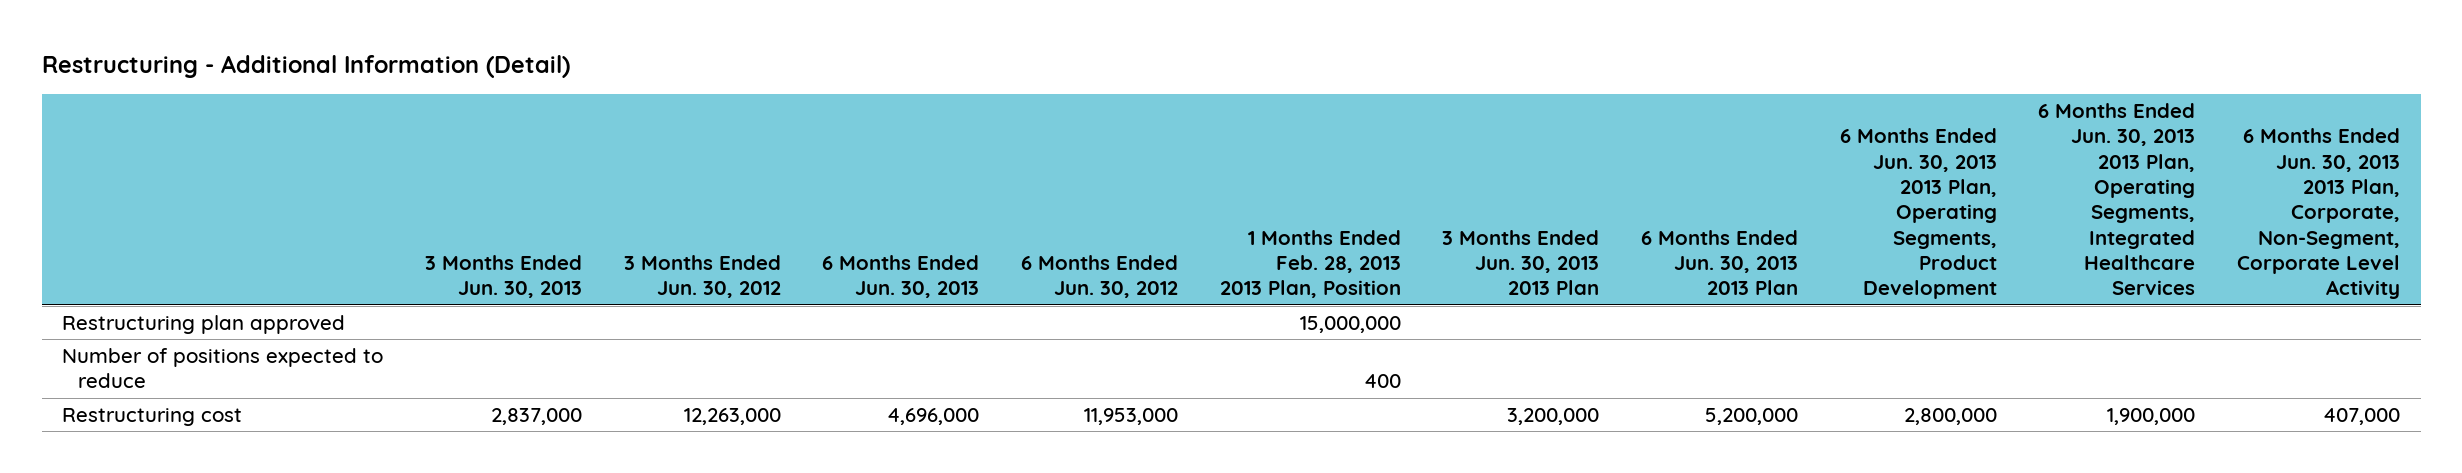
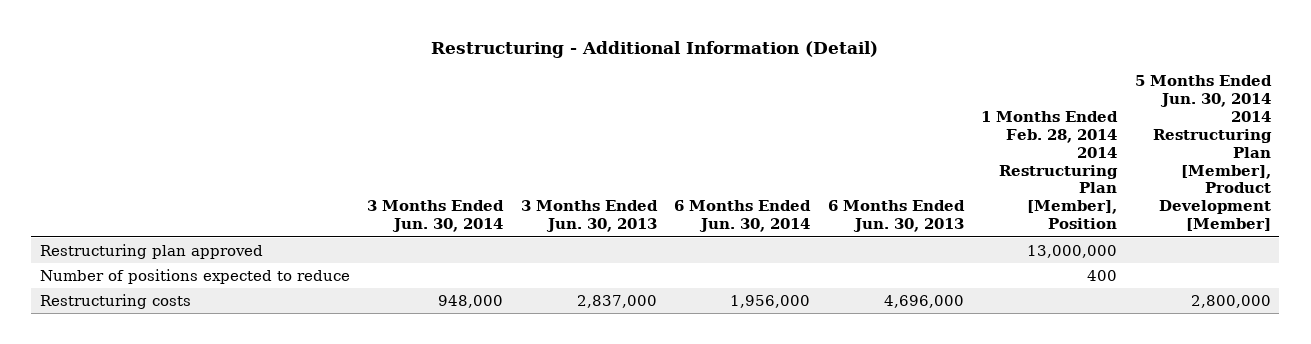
- | 3 Months Ended Jun. 30, 2013 | 3 Months Ended Jun. 30, 2012 | 6 Months Ended Jun. 30, 2013 | 6 Months Ended Jun. 30, 2012 | 1 Months Ended Feb. 28, 2013 2013 Plan, Position | 3 Months Ended Jun. 30, 2013 2013 Plan | 6 Months Ended Jun. 30, 2013 2013 Plan | 6 Months Ended Jun. 30, 2013 2013 Plan, Operating Segments, Product Development | 6 Months Ended Jun. 30, 2013 2013 Plan, Operating Segments, Integrated Healthcare Services | 6 Months Ended Jun. 30, 2013 2013 Plan, Corporate, Non-Segment, Corporate Level Activity
+ | 3 Months Ended Jun. 30, 2014 | 3 Months Ended Jun. 30, 2013 | 6 Months Ended Jun. 30, 2014 | 6 Months Ended Jun. 30, 2013 | 1 Months Ended Feb. 28, 2014 2014 Restructuring Plan [Member], Position | 5 Months Ended Jun. 30, 2014 2014 Restructuring Plan [Member], Product Development [Member]
- Restructuring cost | 2,837,000 | 12,263,000 | 4,696,000 | 11,953,000 | | 3,200,000 | 5,200,000 | 2,800,000 | 1,900,000 | 407,000
+ Restructuring costs | 948,000 | 2,837,000 | 1,956,000 | 4,696,000 | | 2,800,000

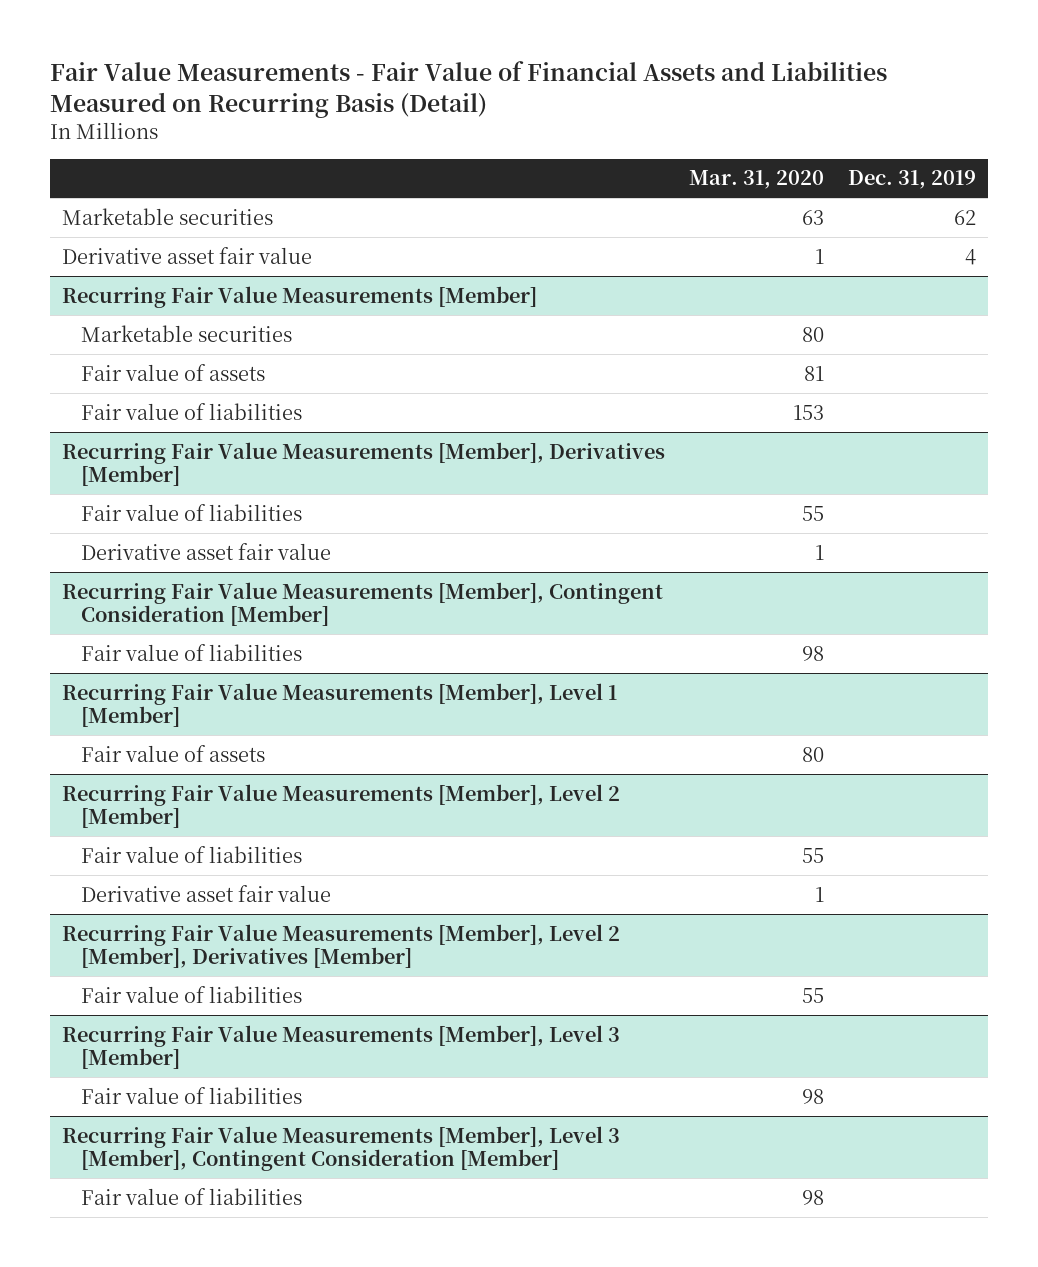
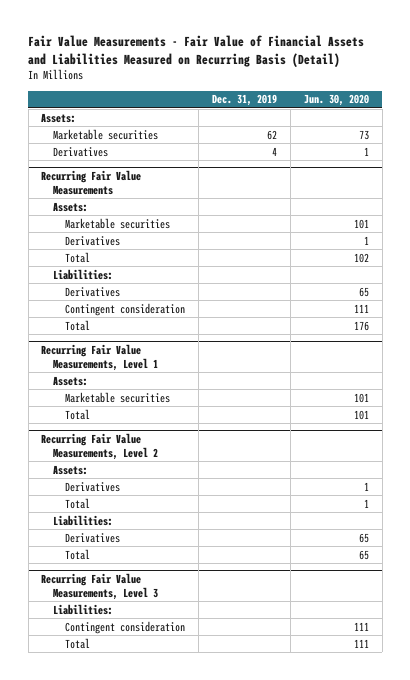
- | Mar. 31, 2020 | Dec. 31, 2019
+ | Dec. 31, 2019 | Jun. 30, 2020
+ Assets:
- Derivative asset fair value | 1 | 4
- Recurring Fair Value Measurements [Member]
+ Derivatives | 4 | 1
+ Recurring Fair Value Measurements
+ Assets:
- Fair value of assets | 81 |
- Fair value of liabilities | 153 |
- Recurring Fair Value Measurements [Member], Derivatives [Member]
- Fair value of liabilities | 55 |
- Derivative asset fair value | 1 |
- Recurring Fair Value Measurements [Member], Contingent Consideration [Member]
- Fair value of liabilities | 98 |
- Recurring Fair Value Measurements [Member], Level 1 [Member]
- Fair value of assets | 80 |
- Recurring Fair Value Measurements [Member], Level 2 [Member]
- Fair value of liabilities | 55 |
- Derivative asset fair value | 1 |
- Recurring Fair Value Measurements [Member], Level 2 [Member], Derivatives [Member]
- Fair value of liabilities | 55 |
- Recurring Fair Value Measurements [Member], Level 3 [Member]
- Fair value of liabilities | 98 |
- Recurring Fair Value Measurements [Member], Level 3 [Member], Contingent Consideration [Member]
- Fair value of liabilities | 98 |
+ Derivatives | | 1
+ Total | | 102
+ Liabilities:
+ Derivatives | | 65
+ Contingent consideration | | 111
+ Total | | 176
+ Recurring Fair Value Measurements, Level 1
+ Assets:
+ Marketable securities | | 101
+ Total | | 101
+ Recurring Fair Value Measurements, Level 2
+ Assets:
+ Derivatives | | 1
+ Total | | 1
+ Liabilities:
+ Derivatives | | 65
+ Total | | 65
+ Recurring Fair Value Measurements, Level 3
+ Liabilities:
+ Contingent consideration | | 111
+ Total | | 111

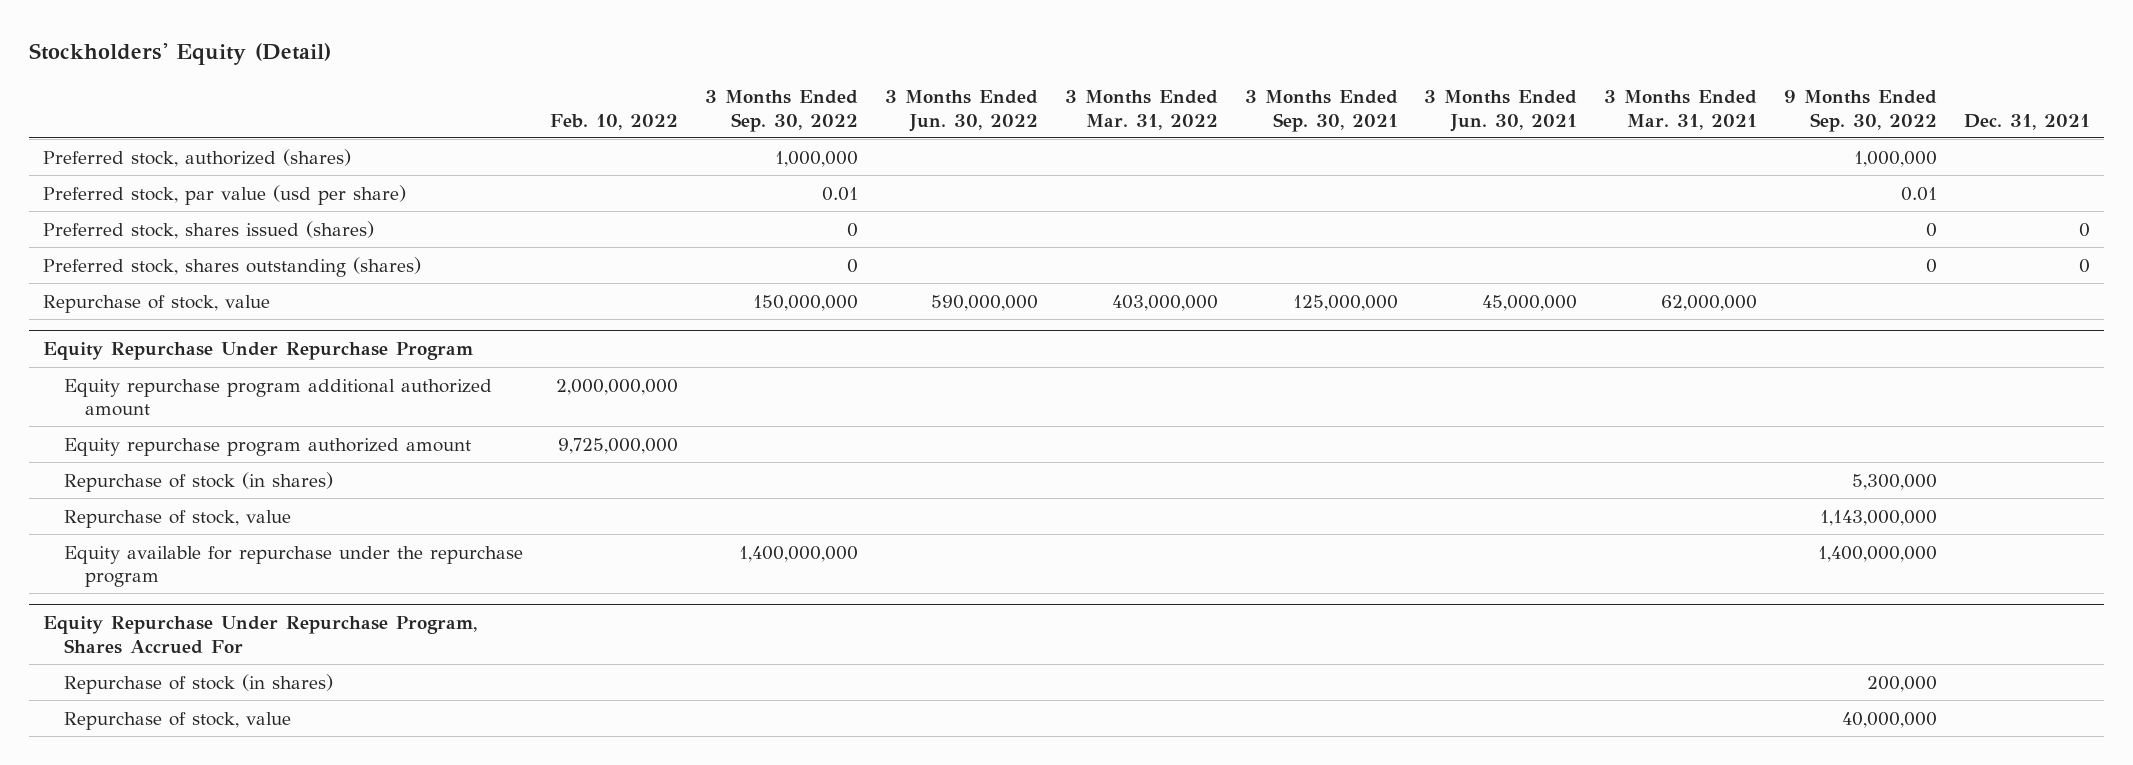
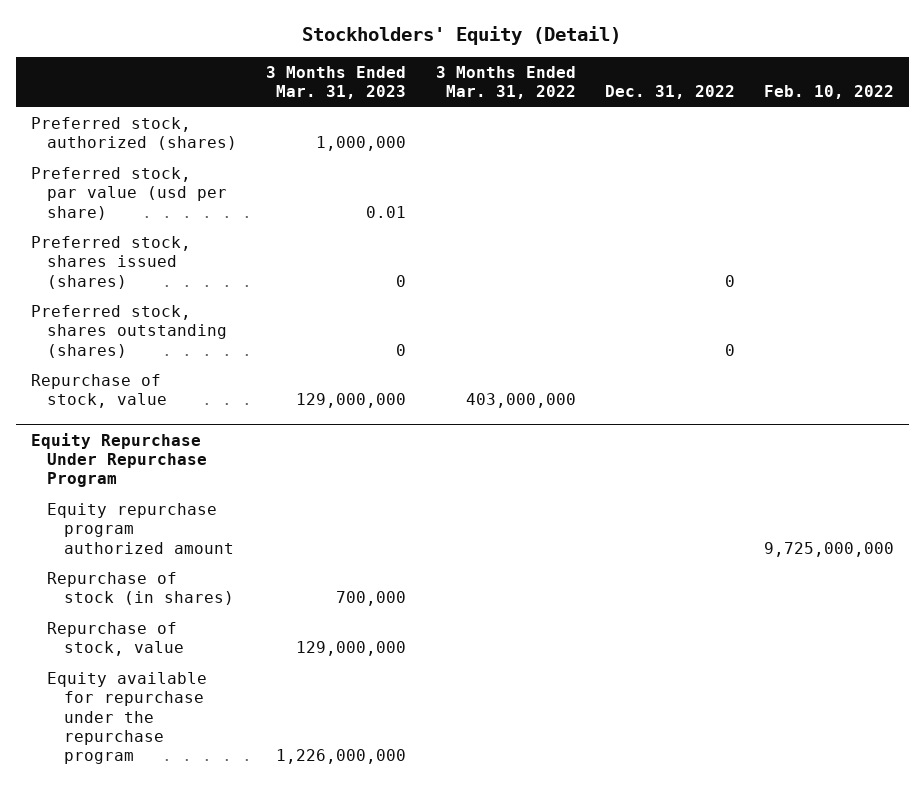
- | Feb. 10, 2022 | 3 Months Ended Sep. 30, 2022 | 3 Months Ended Jun. 30, 2022 | 3 Months Ended Mar. 31, 2022 | 3 Months Ended Sep. 30, 2021 | 3 Months Ended Jun. 30, 2021 | 3 Months Ended Mar. 31, 2021 | 9 Months Ended Sep. 30, 2022 | Dec. 31, 2021
+ | 3 Months Ended Mar. 31, 2023 | 3 Months Ended Mar. 31, 2022 | Dec. 31, 2022 | Feb. 10, 2022
@ Equity Repurchase Under Repurchase Program
- Equity repurchase program additional authorized amount | 2,000,000,000 | | | | | | | |
- Equity Repurchase Under Repurchase Program, Shares Accrued For
- Repurchase of stock (in shares) | | | | | | | | 200,000 |
- Repurchase of stock, value | | | | | | | | 40,000,000 |

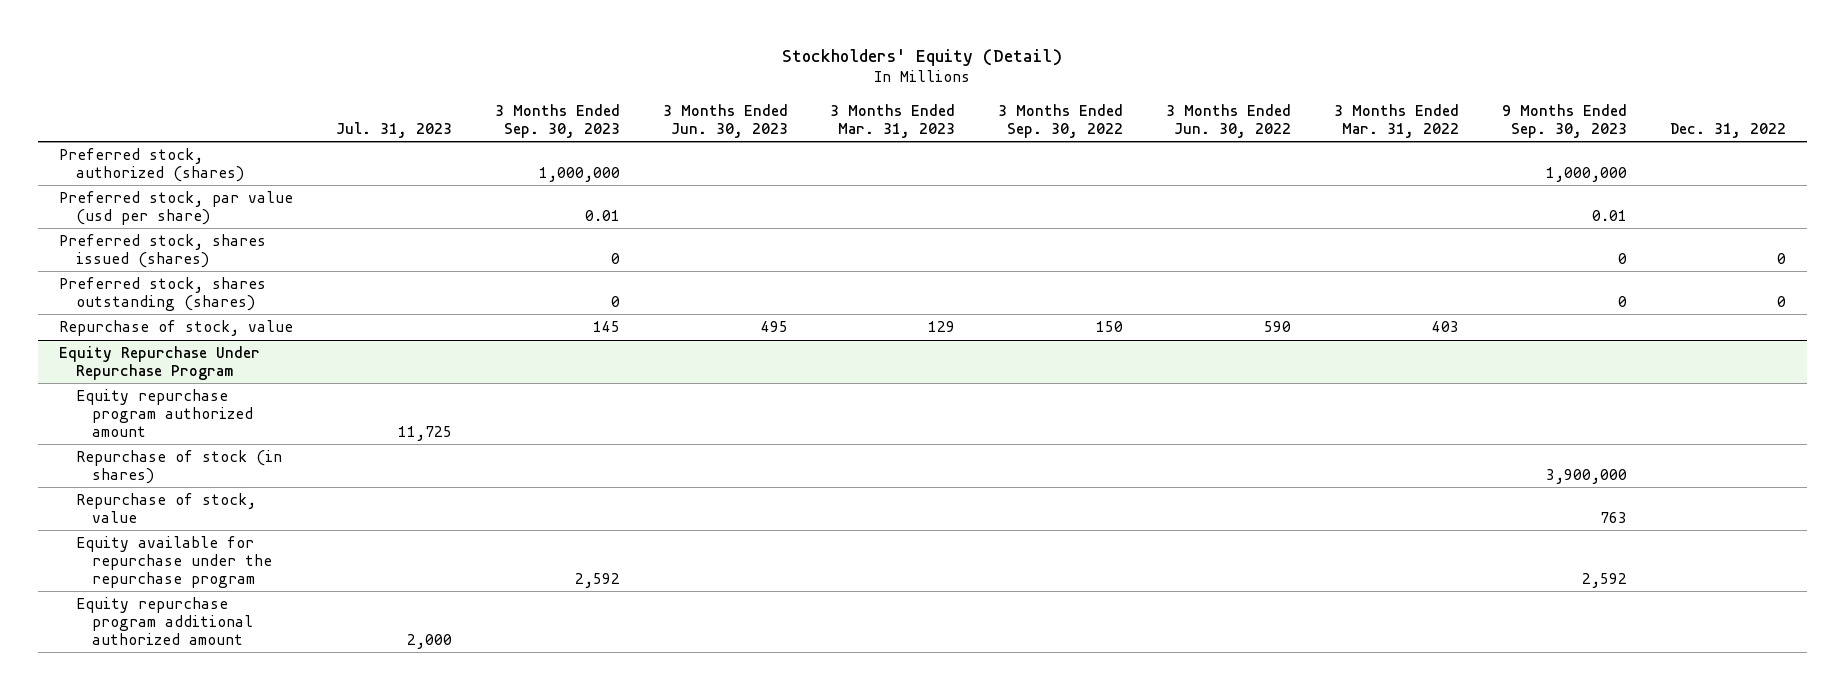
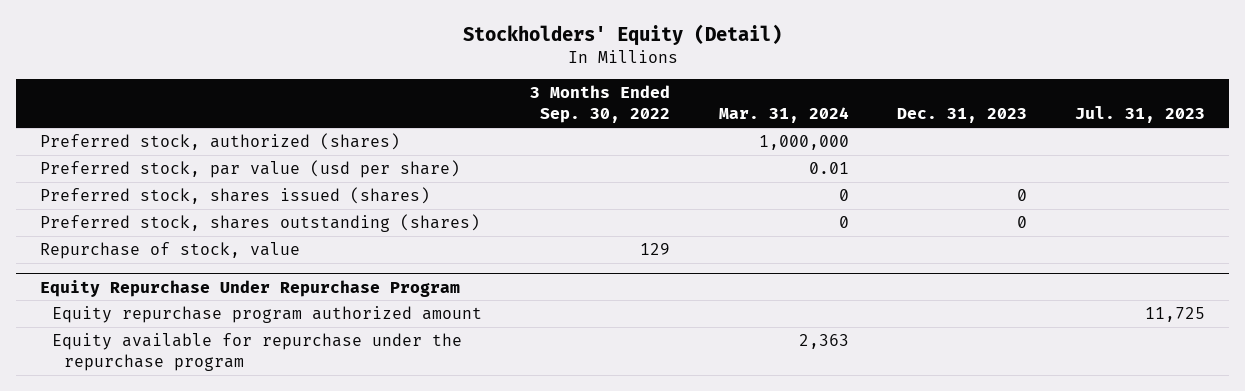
- | Jul. 31, 2023 | 3 Months Ended Sep. 30, 2023 | 3 Months Ended Jun. 30, 2023 | 3 Months Ended Mar. 31, 2023 | 3 Months Ended Sep. 30, 2022 | 3 Months Ended Jun. 30, 2022 | 3 Months Ended Mar. 31, 2022 | 9 Months Ended Sep. 30, 2023 | Dec. 31, 2022
+ | 3 Months Ended Sep. 30, 2022 | Mar. 31, 2024 | Dec. 31, 2023 | Jul. 31, 2023
- Repurchase of stock, value | | 145 | 495 | 129 | 150 | 590 | 403 | |
+ Repurchase of stock, value | 129 | | |
@ Equity Repurchase Under Repurchase Program
- Repurchase of stock (in shares) | | | | | | | | 3,900,000 |
- Repurchase of stock, value | | | | | | | | 763 |
- Equity repurchase program additional authorized amount | 2,000 | | | | | | | |

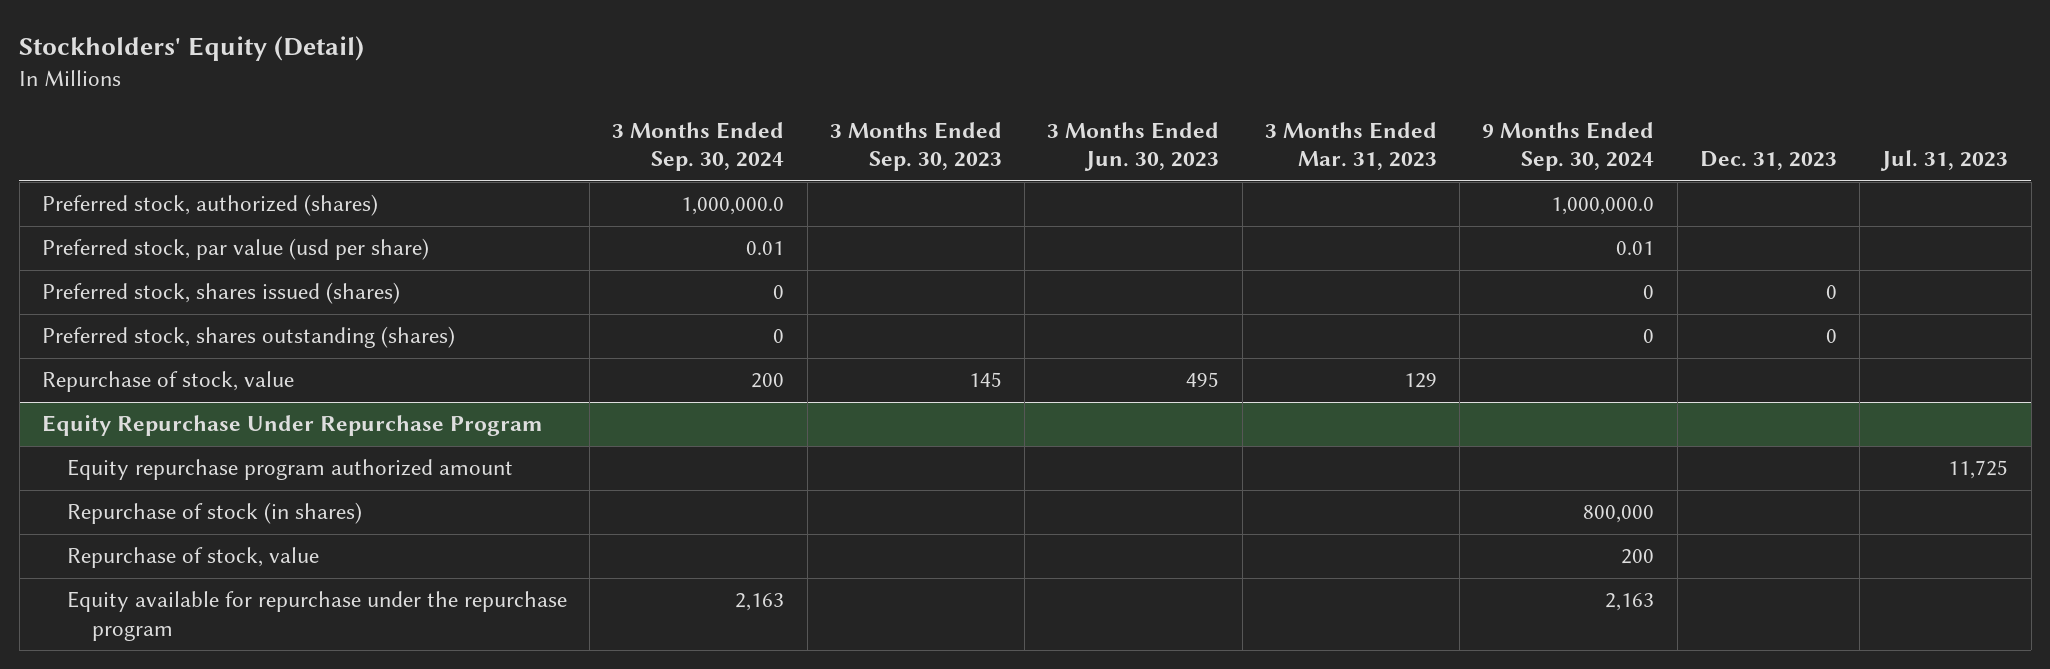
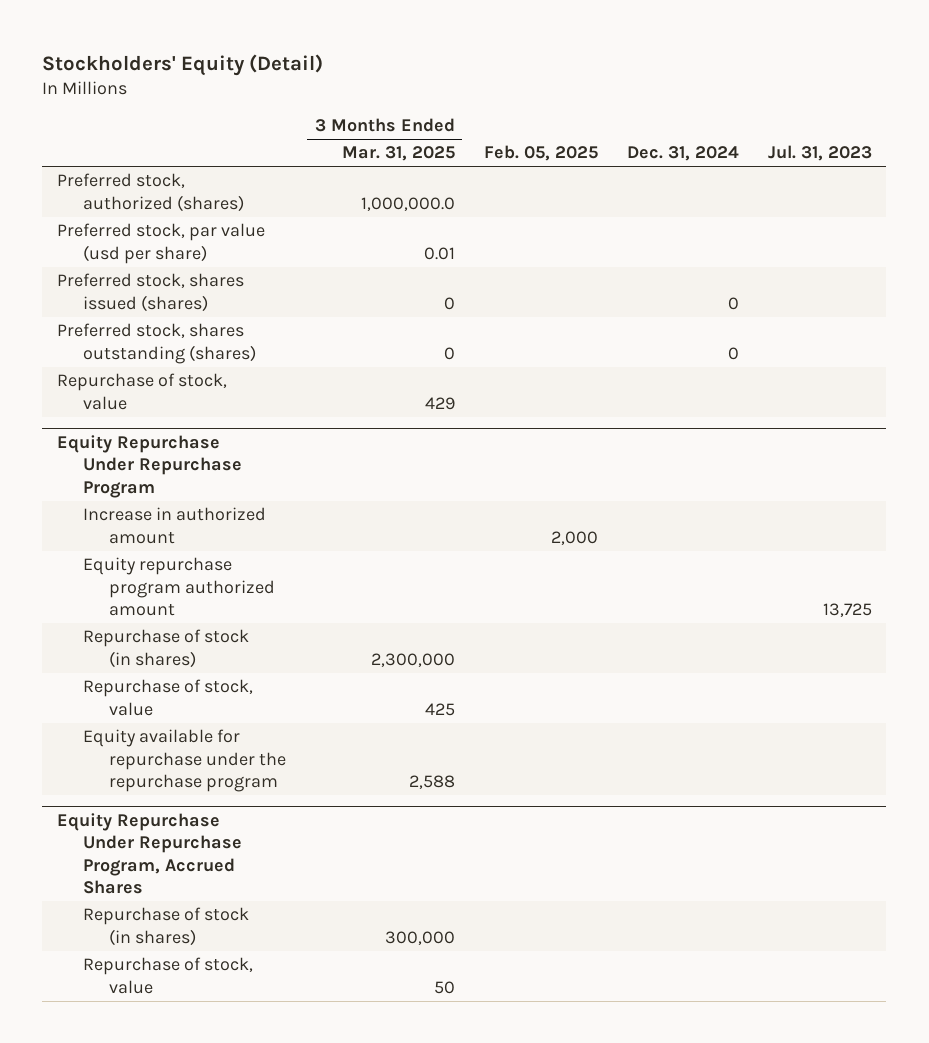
- | 3 Months Ended Sep. 30, 2024 | 3 Months Ended Sep. 30, 2023 | 3 Months Ended Jun. 30, 2023 | 3 Months Ended Mar. 31, 2023 | 9 Months Ended Sep. 30, 2024 | Dec. 31, 2023 | Jul. 31, 2023
+ | 3 Months Ended Mar. 31, 2025 | Feb. 05, 2025 | Dec. 31, 2024 | Jul. 31, 2023
@ Equity Repurchase Under Repurchase Program
- Equity repurchase program authorized amount | | | | | | | 11,725
+ Increase in authorized amount | | 2,000 | |
+ Equity repurchase program authorized amount | | | | 13,725
+ Equity Repurchase Under Repurchase Program, Accrued Shares
+ Repurchase of stock (in shares) | 300,000 | | |
+ Repurchase of stock, value | 50 | | |

